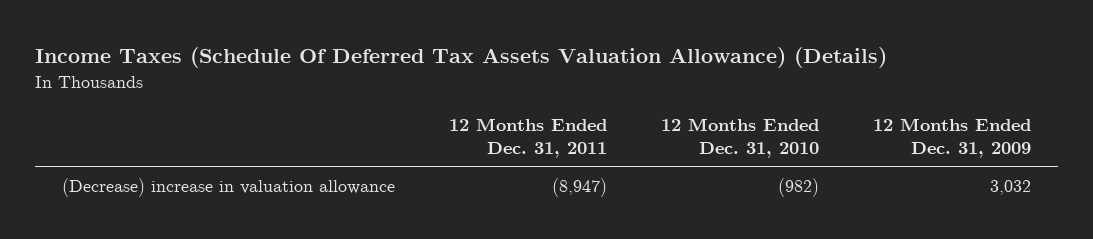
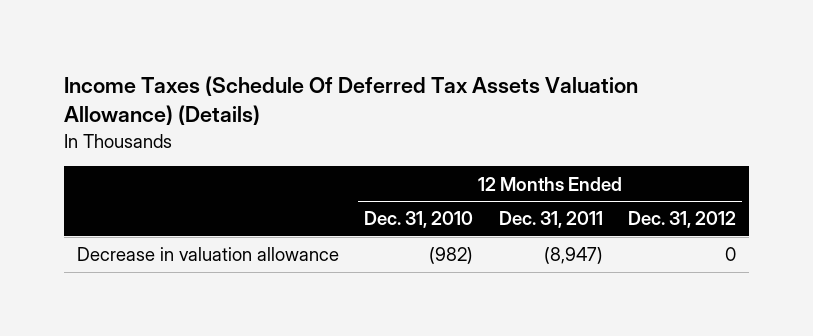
- | 12 Months Ended Dec. 31, 2011 | 12 Months Ended Dec. 31, 2010 | 12 Months Ended Dec. 31, 2009
+ | 12 Months Ended Dec. 31, 2010 | 12 Months Ended Dec. 31, 2011 | 12 Months Ended Dec. 31, 2012
- (Decrease) increase in valuation allowance | (8,947) | (982) | 3,032
+ Decrease in valuation allowance | (982) | (8,947) | 0

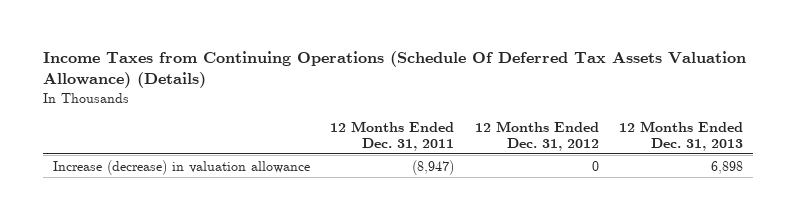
- Income Taxes (Schedule Of Deferred Tax Assets Valuation Allowance) (Details)
+ Income Taxes from Continuing Operations (Schedule Of Deferred Tax Assets Valuation Allowance) (Details)
- | 12 Months Ended Dec. 31, 2010 | 12 Months Ended Dec. 31, 2011 | 12 Months Ended Dec. 31, 2012
+ | 12 Months Ended Dec. 31, 2011 | 12 Months Ended Dec. 31, 2012 | 12 Months Ended Dec. 31, 2013
- Decrease in valuation allowance | (982) | (8,947) | 0
+ Increase (decrease) in valuation allowance | (8,947) | 0 | 6,898

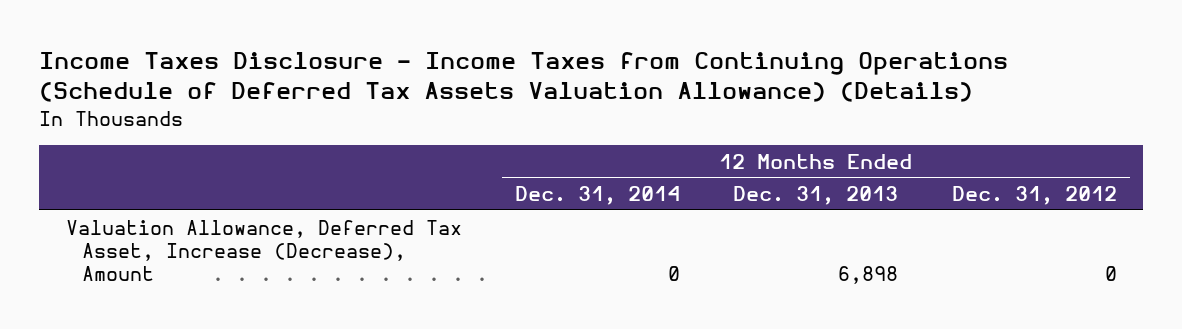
- Income Taxes from Continuing Operations (Schedule Of Deferred Tax Assets Valuation Allowance) (Details)
+ Income Taxes Disclosure - Income Taxes from Continuing Operations (Schedule of Deferred Tax Assets Valuation Allowance) (Details)
- | 12 Months Ended Dec. 31, 2011 | 12 Months Ended Dec. 31, 2012 | 12 Months Ended Dec. 31, 2013
+ | 12 Months Ended Dec. 31, 2014 | 12 Months Ended Dec. 31, 2013 | 12 Months Ended Dec. 31, 2012
- Increase (decrease) in valuation allowance | (8,947) | 0 | 6,898
+ Valuation Allowance, Deferred Tax Asset, Increase (Decrease), Amount | 0 | 6,898 | 0

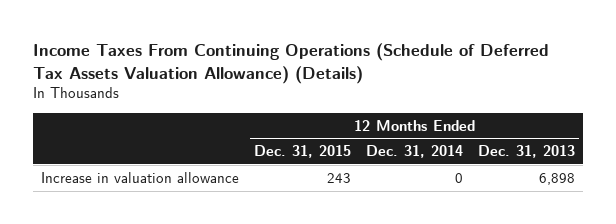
- Income Taxes Disclosure - Income Taxes from Continuing Operations (Schedule of Deferred Tax Assets Valuation Allowance) (Details)
+ Income Taxes From Continuing Operations (Schedule of Deferred Tax Assets Valuation Allowance) (Details)
- | 12 Months Ended Dec. 31, 2014 | 12 Months Ended Dec. 31, 2013 | 12 Months Ended Dec. 31, 2012
+ | 12 Months Ended Dec. 31, 2015 | 12 Months Ended Dec. 31, 2014 | 12 Months Ended Dec. 31, 2013
- Valuation Allowance, Deferred Tax Asset, Increase (Decrease), Amount | 0 | 6,898 | 0
+ Increase in valuation allowance | 243 | 0 | 6,898

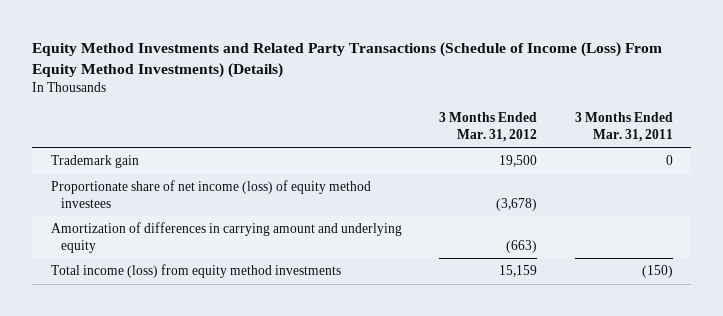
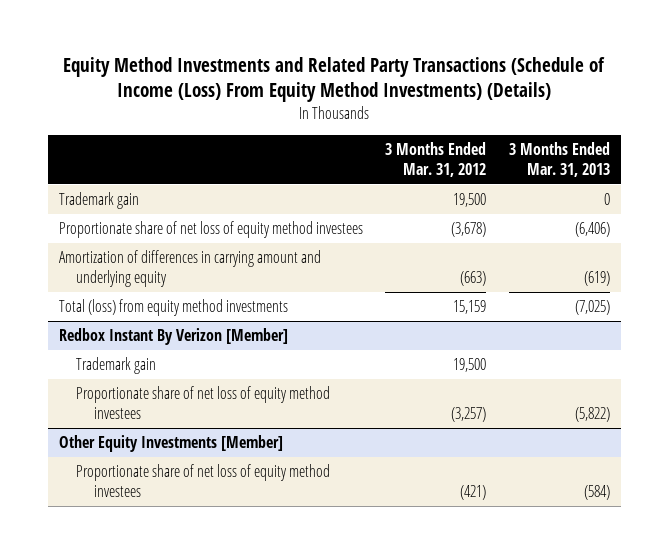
- | 3 Months Ended Mar. 31, 2012 | 3 Months Ended Mar. 31, 2011
+ | 3 Months Ended Mar. 31, 2012 | 3 Months Ended Mar. 31, 2013
- Proportionate share of net income (loss) of equity method investees | (3,678) |
+ Proportionate share of net loss of equity method investees | (3,678) | (6,406)
- Total income (loss) from equity method investments | 15,159 | (150)
+ Total (loss) from equity method investments | 15,159 | (7,025)
+ Redbox Instant By Verizon [Member]
+ Trademark gain | 19,500 |
+ Proportionate share of net loss of equity method investees | (3,257) | (5,822)
+ Other Equity Investments [Member]
+ Proportionate share of net loss of equity method investees | (421) | (584)

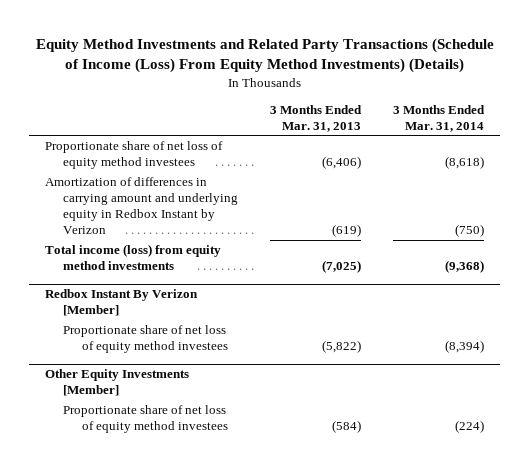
- | 3 Months Ended Mar. 31, 2012 | 3 Months Ended Mar. 31, 2013
+ | 3 Months Ended Mar. 31, 2013 | 3 Months Ended Mar. 31, 2014
- Trademark gain | 19,500 | 0
- Amortization of differences in carrying amount and underlying equity | (663) | (619)
- Total (loss) from equity method investments | 15,159 | (7,025)
+ Amortization of differences in carrying amount and underlying equity in Redbox Instant by Verizon | (619) | (750)
+ Total income (loss) from equity method investments | (7,025) | (9,368)
@ Redbox Instant By Verizon [Member]
- Trademark gain | 19,500 |

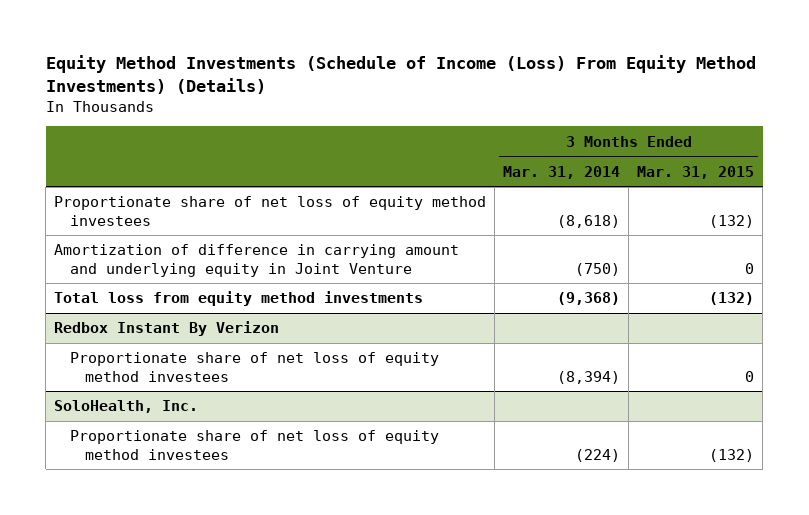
- Equity Method Investments and Related Party Transactions (Schedule of Income (Loss) From Equity Method Investments) (Details)
+ Equity Method Investments (Schedule of Income (Loss) From Equity Method Investments) (Details)
- | 3 Months Ended Mar. 31, 2013 | 3 Months Ended Mar. 31, 2014
+ | 3 Months Ended Mar. 31, 2014 | 3 Months Ended Mar. 31, 2015
- Amortization of differences in carrying amount and underlying equity in Redbox Instant by Verizon | (619) | (750)
- Total income (loss) from equity method investments | (7,025) | (9,368)
- Redbox Instant By Verizon [Member]
+ Amortization of difference in carrying amount and underlying equity in Joint Venture | (750) | 0
+ Total loss from equity method investments | (9,368) | (132)
+ Redbox Instant By Verizon
- Other Equity Investments [Member]
+ SoloHealth, Inc.

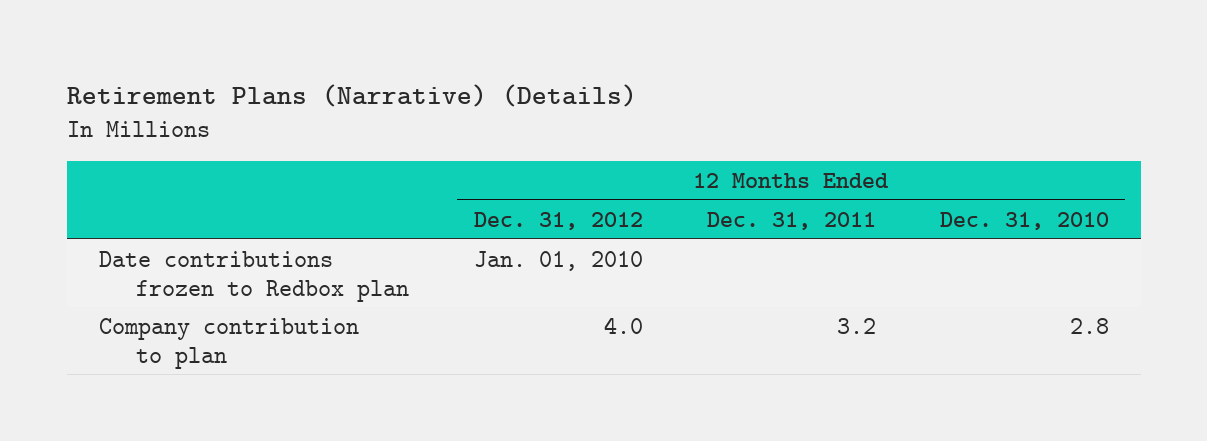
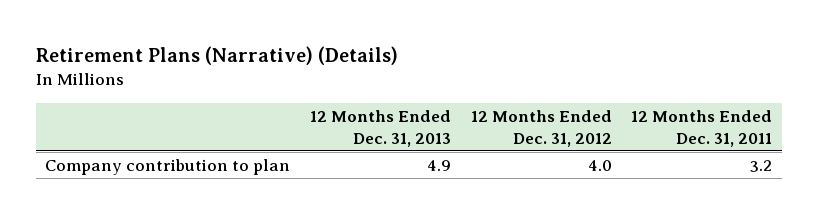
- | 12 Months Ended Dec. 31, 2012 | 12 Months Ended Dec. 31, 2011 | 12 Months Ended Dec. 31, 2010
+ | 12 Months Ended Dec. 31, 2013 | 12 Months Ended Dec. 31, 2012 | 12 Months Ended Dec. 31, 2011
- Date contributions frozen to Redbox plan | Jan. 01, 2010 | |

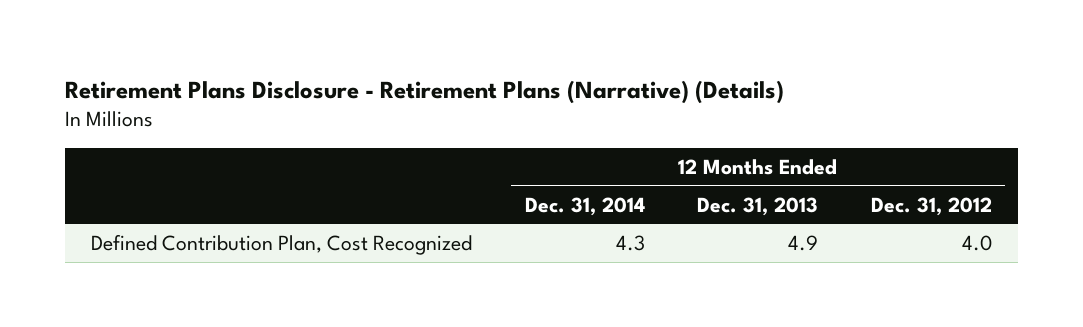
- Retirement Plans (Narrative) (Details)
+ Retirement Plans Disclosure - Retirement Plans (Narrative) (Details)
- | 12 Months Ended Dec. 31, 2013 | 12 Months Ended Dec. 31, 2012 | 12 Months Ended Dec. 31, 2011
+ | 12 Months Ended Dec. 31, 2014 | 12 Months Ended Dec. 31, 2013 | 12 Months Ended Dec. 31, 2012
- Company contribution to plan | 4.9 | 4.0 | 3.2
+ Defined Contribution Plan, Cost Recognized | 4.3 | 4.9 | 4.0

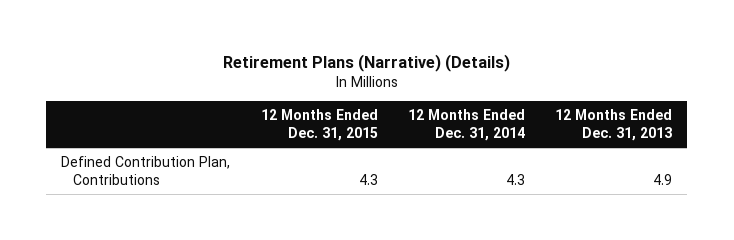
- Retirement Plans Disclosure - Retirement Plans (Narrative) (Details)
+ Retirement Plans (Narrative) (Details)
- | 12 Months Ended Dec. 31, 2014 | 12 Months Ended Dec. 31, 2013 | 12 Months Ended Dec. 31, 2012
+ | 12 Months Ended Dec. 31, 2015 | 12 Months Ended Dec. 31, 2014 | 12 Months Ended Dec. 31, 2013
- Defined Contribution Plan, Cost Recognized | 4.3 | 4.9 | 4.0
+ Defined Contribution Plan, Contributions | 4.3 | 4.3 | 4.9

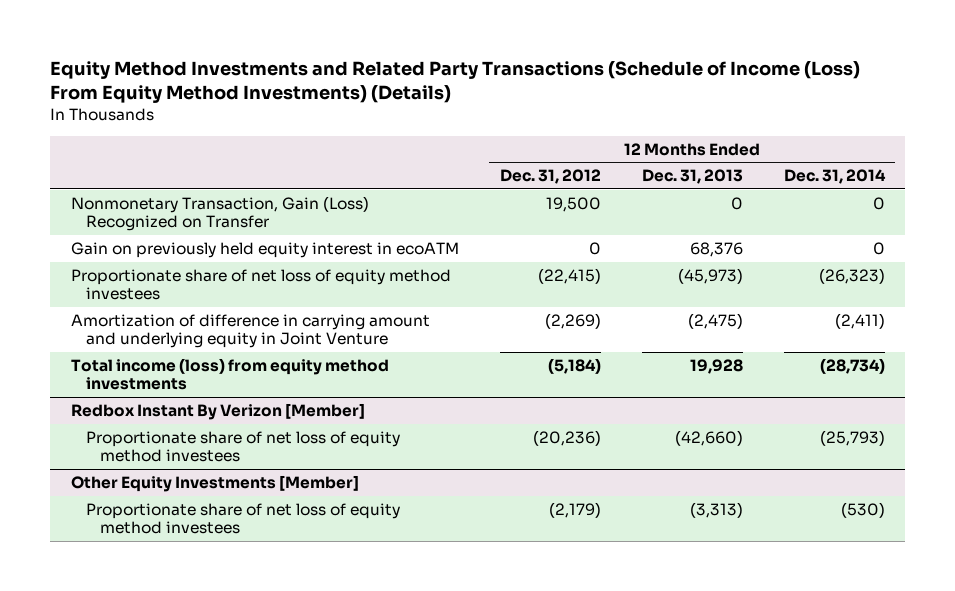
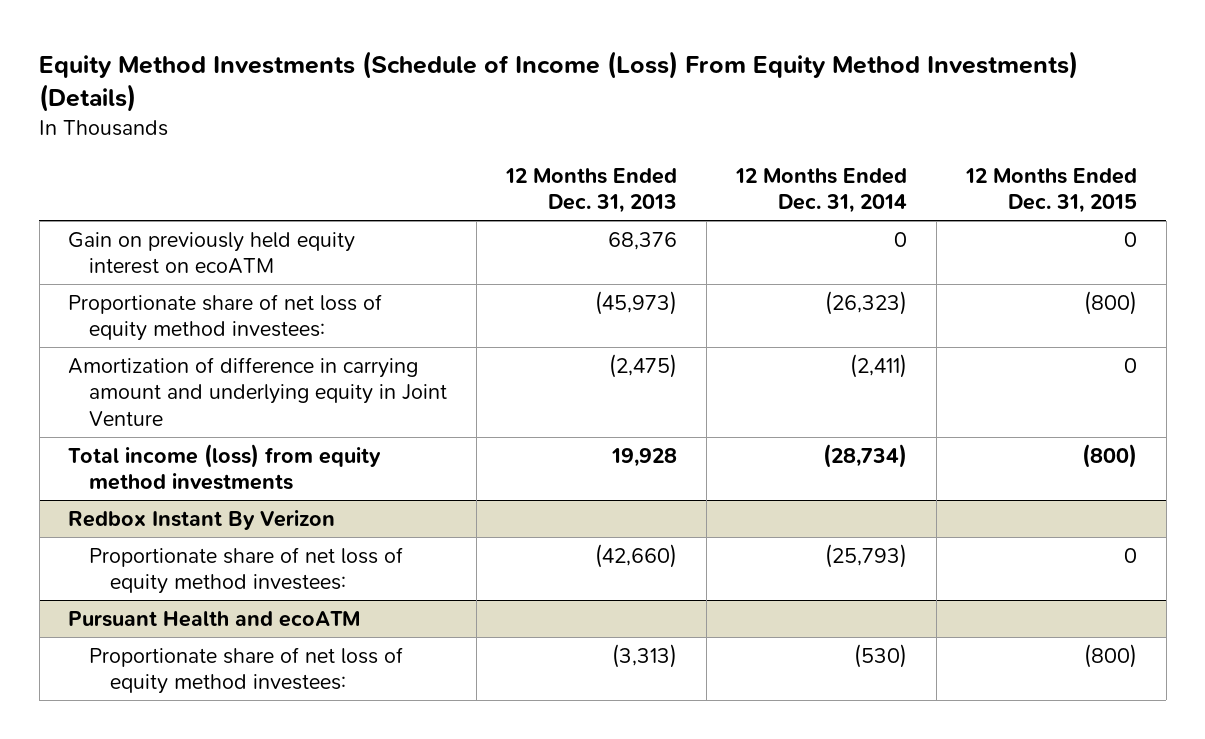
- Equity Method Investments and Related Party Transactions (Schedule of Income (Loss) From Equity Method Investments) (Details)
+ Equity Method Investments (Schedule of Income (Loss) From Equity Method Investments) (Details)
- | 12 Months Ended Dec. 31, 2012 | 12 Months Ended Dec. 31, 2013 | 12 Months Ended Dec. 31, 2014
+ | 12 Months Ended Dec. 31, 2013 | 12 Months Ended Dec. 31, 2014 | 12 Months Ended Dec. 31, 2015
- Nonmonetary Transaction, Gain (Loss) Recognized on Transfer | 19,500 | 0 | 0
- Gain on previously held equity interest in ecoATM | 0 | 68,376 | 0
- Proportionate share of net loss of equity method investees | (22,415) | (45,973) | (26,323)
+ Gain on previously held equity interest on ecoATM | 68,376 | 0 | 0
+ Proportionate share of net loss of equity method investees: | (45,973) | (26,323) | (800)
- Redbox Instant By Verizon [Member]
- Proportionate share of net loss of equity method investees | (20,236) | (42,660) | (25,793)
- Other Equity Investments [Member]
- Proportionate share of net loss of equity method investees | (2,179) | (3,313) | (530)
+ Redbox Instant By Verizon
+ Proportionate share of net loss of equity method investees: | (42,660) | (25,793) | 0
+ Pursuant Health and ecoATM
+ Proportionate share of net loss of equity method investees: | (3,313) | (530) | (800)

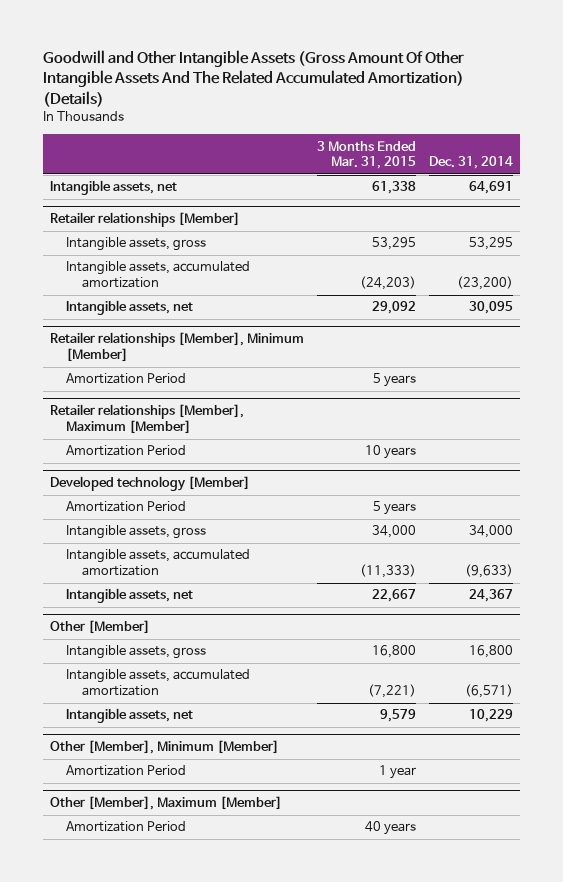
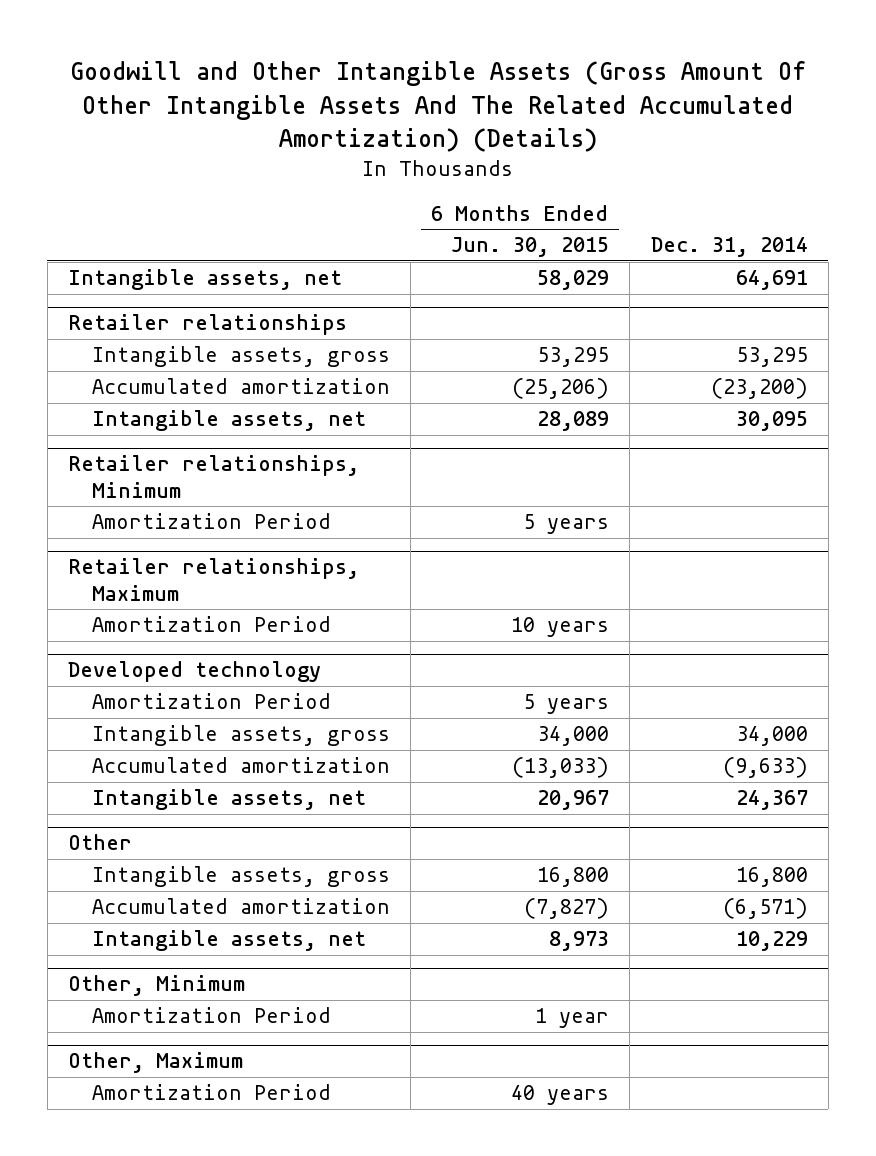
- | 3 Months Ended Mar. 31, 2015 | Dec. 31, 2014
+ | 6 Months Ended Jun. 30, 2015 | Dec. 31, 2014
- Retailer relationships [Member]
+ Retailer relationships
- Intangible assets, accumulated amortization | (24,203) | (23,200)
+ Accumulated amortization | (25,206) | (23,200)
- Retailer relationships [Member], Minimum [Member]
+ Retailer relationships, Minimum
- Retailer relationships [Member], Maximum [Member]
+ Retailer relationships, Maximum
- Developed technology [Member]
+ Developed technology
- Intangible assets, accumulated amortization | (11,333) | (9,633)
+ Accumulated amortization | (13,033) | (9,633)
- Other [Member]
+ Other
- Intangible assets, accumulated amortization | (7,221) | (6,571)
+ Accumulated amortization | (7,827) | (6,571)
- Other [Member], Minimum [Member]
+ Other, Minimum
- Other [Member], Maximum [Member]
+ Other, Maximum

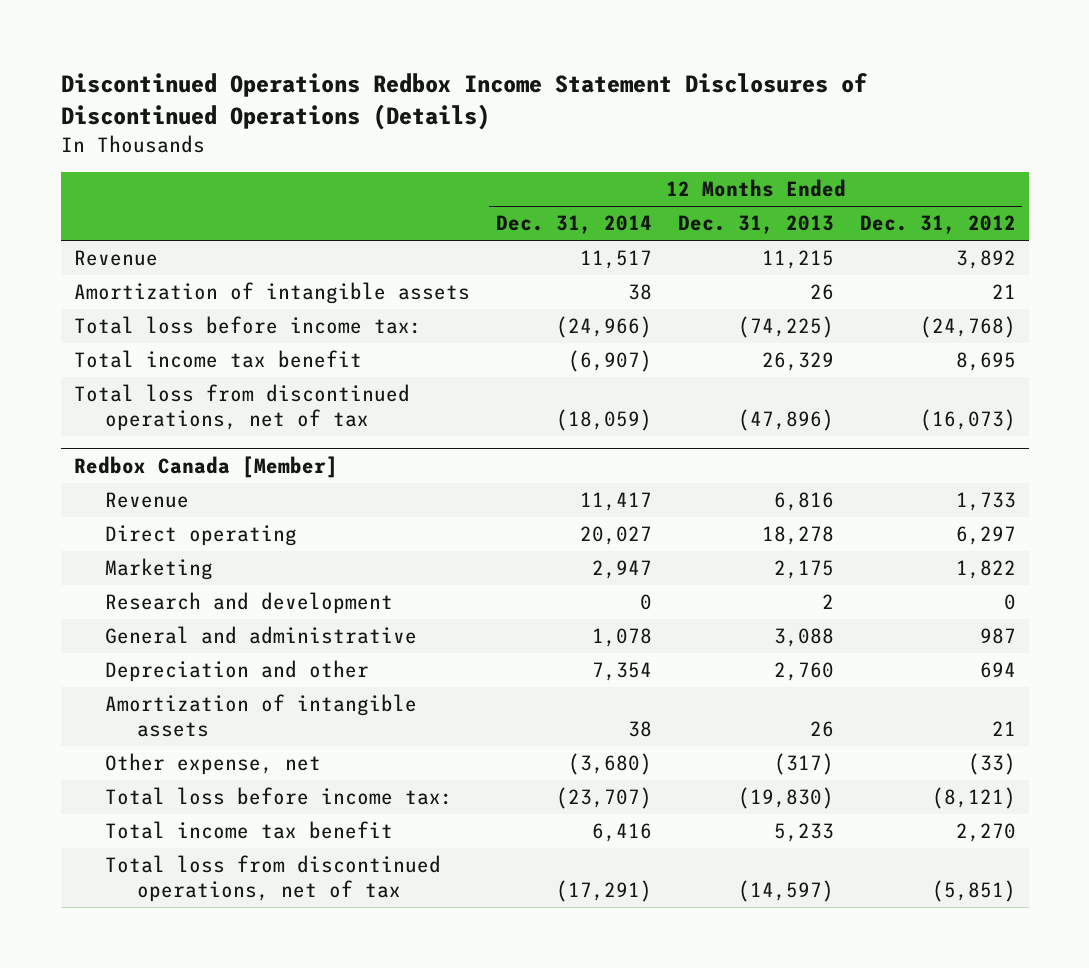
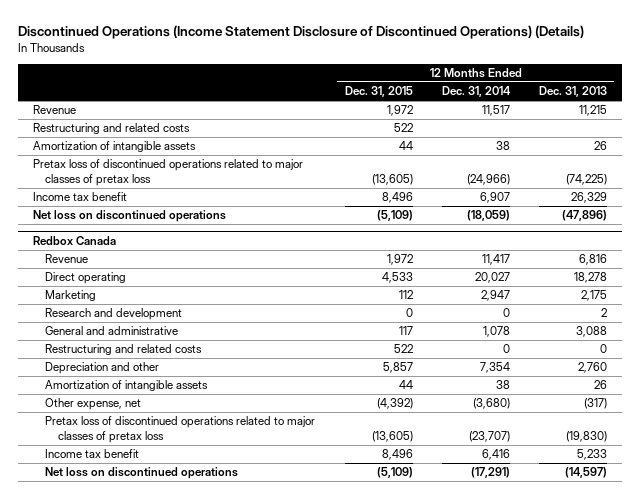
- Discontinued Operations Redbox Income Statement Disclosures of Discontinued Operations (Details)
+ Discontinued Operations (Income Statement Disclosure of Discontinued Operations) (Details)
- | 12 Months Ended Dec. 31, 2014 | 12 Months Ended Dec. 31, 2013 | 12 Months Ended Dec. 31, 2012
+ | 12 Months Ended Dec. 31, 2015 | 12 Months Ended Dec. 31, 2014 | 12 Months Ended Dec. 31, 2013
+ Restructuring and related costs | 522 | |
- Total loss before income tax: | (24,966) | (74,225) | (24,768)
- Total income tax benefit | (6,907) | 26,329 | 8,695
- Total loss from discontinued operations, net of tax | (18,059) | (47,896) | (16,073)
- Redbox Canada [Member]
+ Pretax loss of discontinued operations related to major classes of pretax loss | (13,605) | (24,966) | (74,225)
+ Income tax benefit | 8,496 | 6,907 | 26,329
+ Net loss on discontinued operations | (5,109) | (18,059) | (47,896)
+ Redbox Canada
+ Restructuring and related costs | 522 | 0 | 0
- Total loss before income tax: | (23,707) | (19,830) | (8,121)
- Total income tax benefit | 6,416 | 5,233 | 2,270
- Total loss from discontinued operations, net of tax | (17,291) | (14,597) | (5,851)
+ Pretax loss of discontinued operations related to major classes of pretax loss | (13,605) | (23,707) | (19,830)
+ Income tax benefit | 8,496 | 6,416 | 5,233
+ Net loss on discontinued operations | (5,109) | (17,291) | (14,597)

